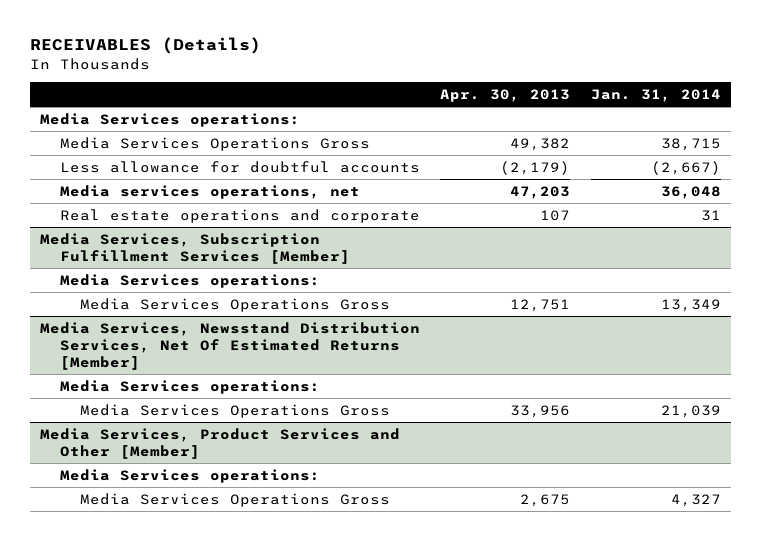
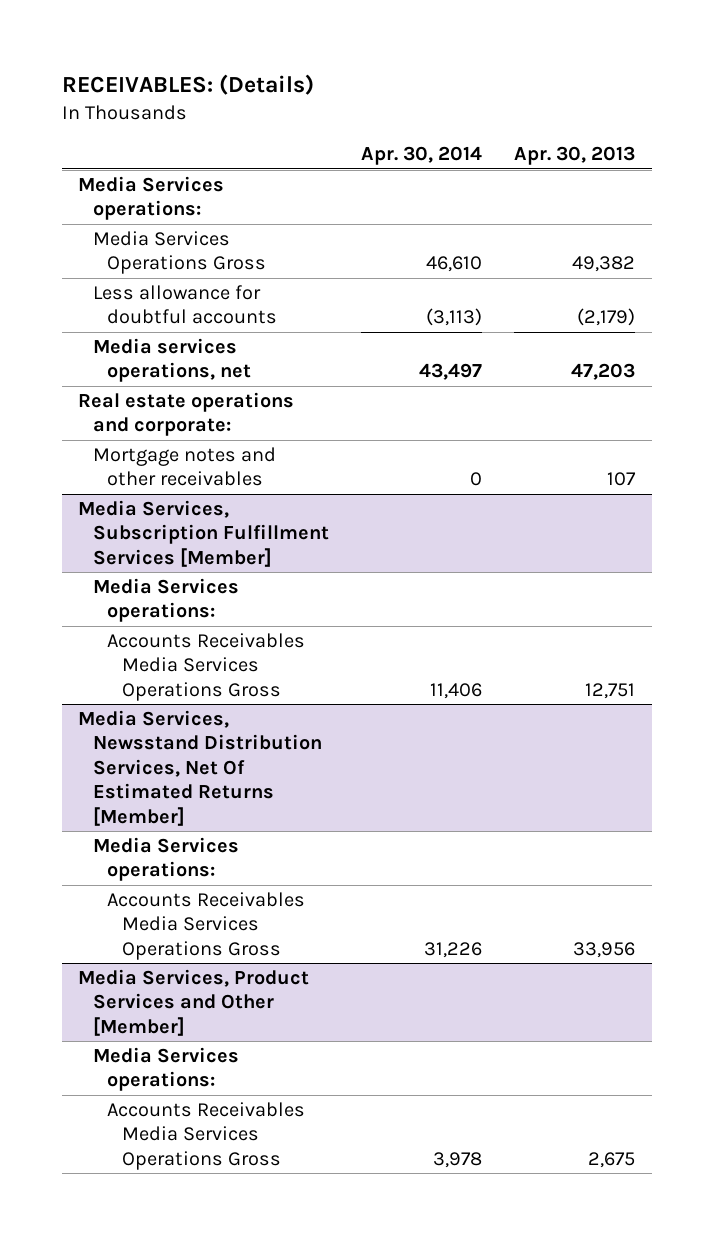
- RECEIVABLES (Details)
+ RECEIVABLES: (Details)
- | Apr. 30, 2013 | Jan. 31, 2014
+ | Apr. 30, 2014 | Apr. 30, 2013
- Real estate operations and corporate | 107 | 31
+ Real estate operations and corporate:
+ Mortgage notes and other receivables | 0 | 107
@ Media Services, Subscription Fulfillment Services [Member]
- Media Services Operations Gross | 12,751 | 13,349
+ Accounts Receivables Media Services Operations Gross | 11,406 | 12,751
@ Media Services, Newsstand Distribution Services, Net Of Estimated Returns [Member]
- Media Services Operations Gross | 33,956 | 21,039
+ Accounts Receivables Media Services Operations Gross | 31,226 | 33,956
@ Media Services, Product Services and Other [Member]
- Media Services Operations Gross | 2,675 | 4,327
+ Accounts Receivables Media Services Operations Gross | 3,978 | 2,675

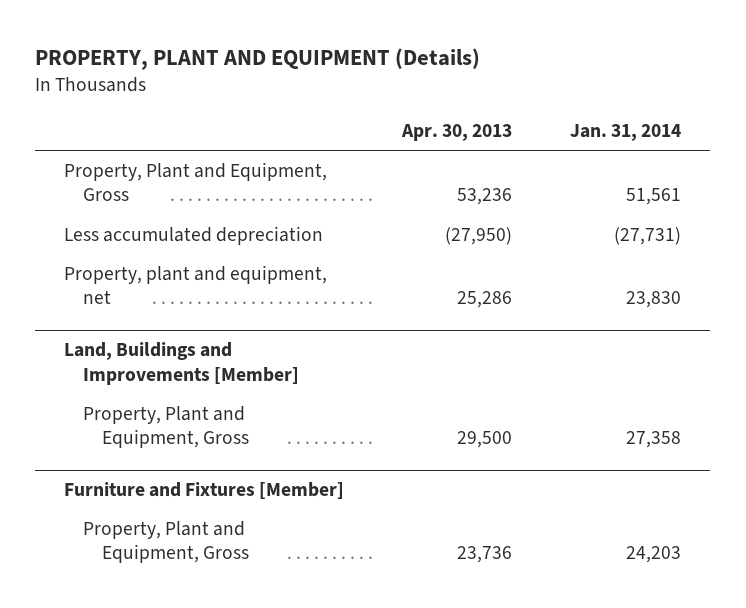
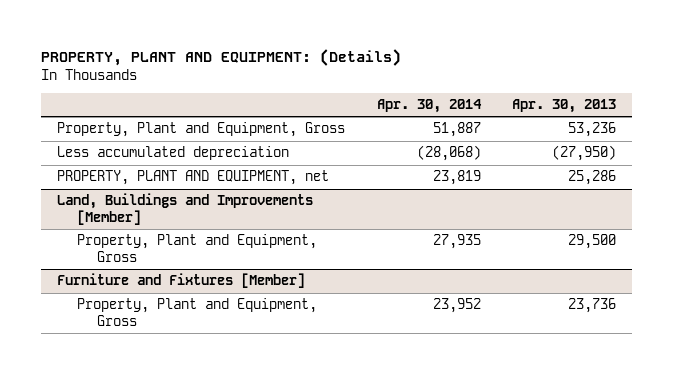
- PROPERTY, PLANT AND EQUIPMENT (Details)
+ PROPERTY, PLANT AND EQUIPMENT: (Details)
- | Apr. 30, 2013 | Jan. 31, 2014
+ | Apr. 30, 2014 | Apr. 30, 2013
- Property, plant and equipment, net | 25,286 | 23,830
+ PROPERTY, PLANT AND EQUIPMENT, net | 23,819 | 25,286

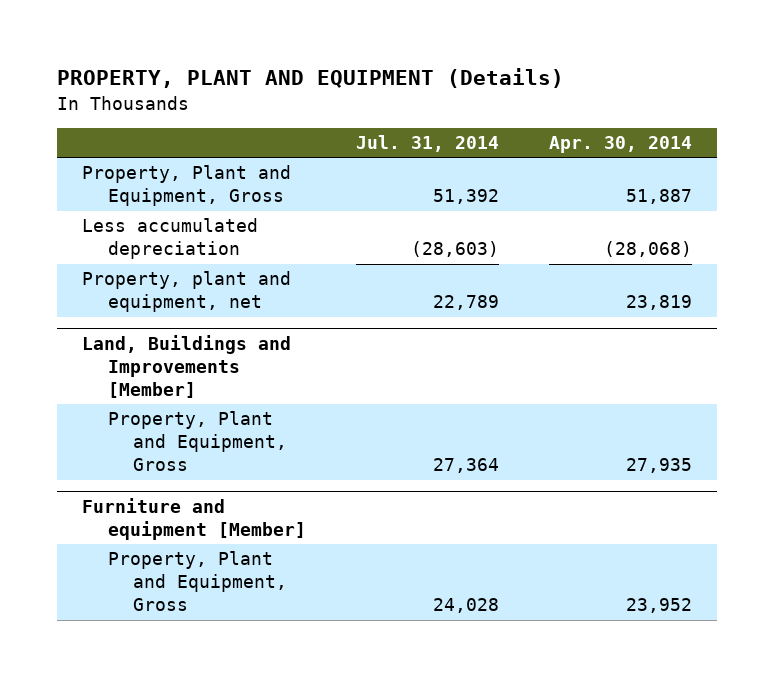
- PROPERTY, PLANT AND EQUIPMENT: (Details)
+ PROPERTY, PLANT AND EQUIPMENT (Details)
- | Apr. 30, 2014 | Apr. 30, 2013
+ | Jul. 31, 2014 | Apr. 30, 2014
- PROPERTY, PLANT AND EQUIPMENT, net | 23,819 | 25,286
+ Property, plant and equipment, net | 22,789 | 23,819
- Furniture and Fixtures [Member]
+ Furniture and equipment [Member]

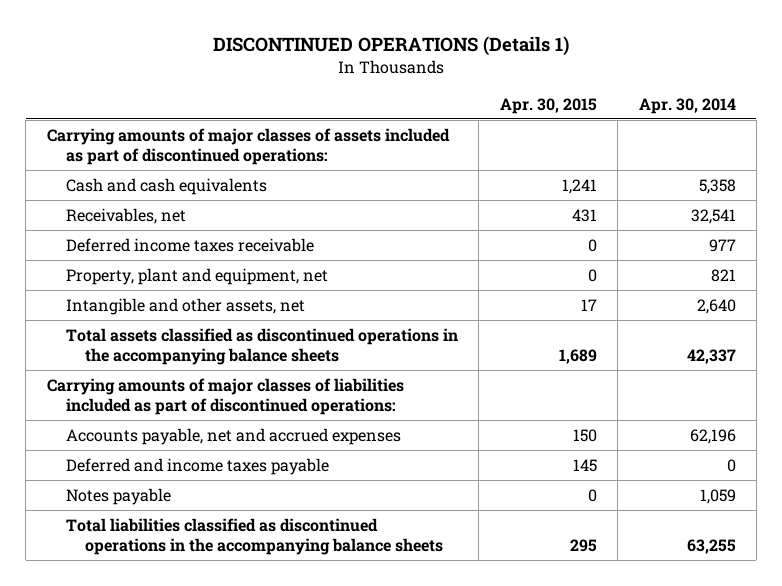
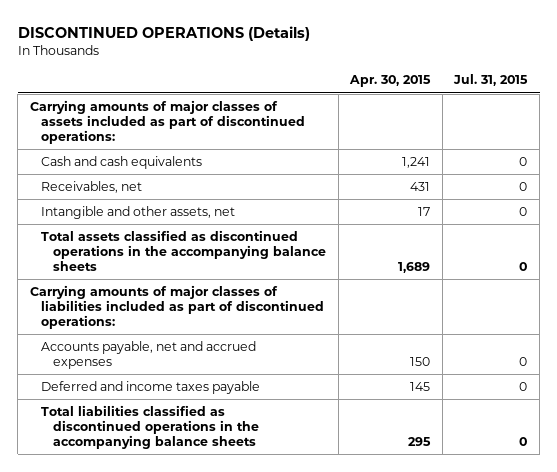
- DISCONTINUED OPERATIONS (Details 1)
+ DISCONTINUED OPERATIONS (Details)
- | Apr. 30, 2015 | Apr. 30, 2014
+ | Apr. 30, 2015 | Jul. 31, 2015
- Deferred income taxes receivable | 0 | 977
- Property, plant and equipment, net | 0 | 821
- Notes payable | 0 | 1,059

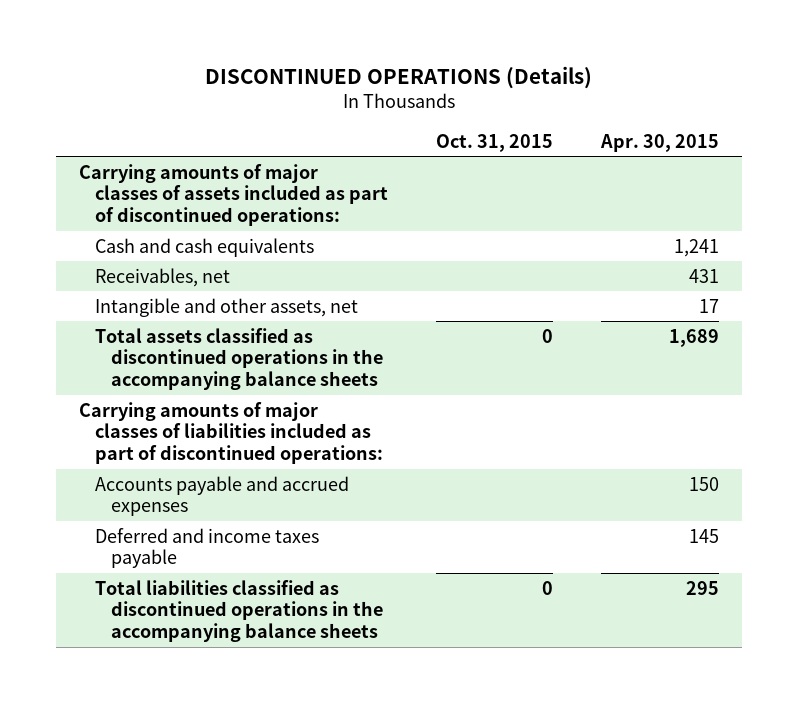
- | Apr. 30, 2015 | Jul. 31, 2015
+ | Oct. 31, 2015 | Apr. 30, 2015
- Accounts payable, net and accrued expenses | 150 | 0
+ Accounts payable and accrued expenses | | 150

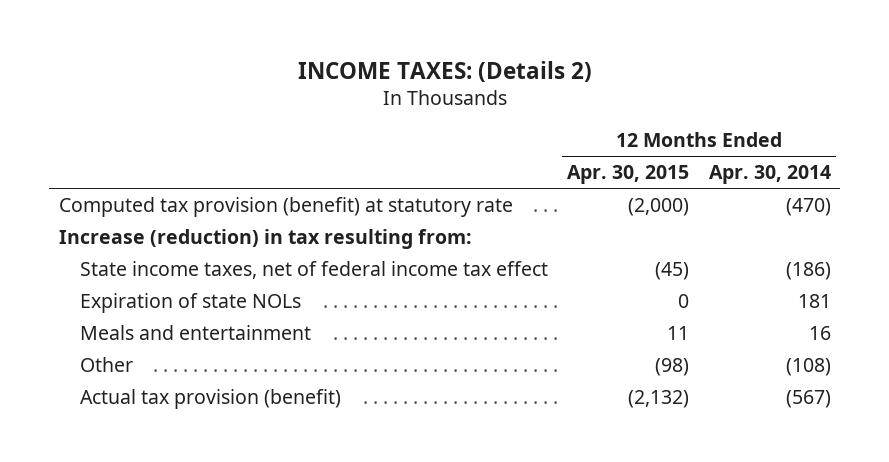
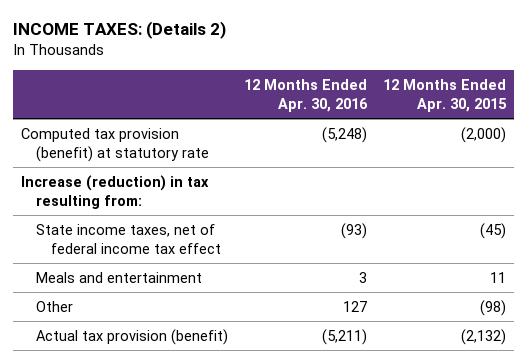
- | 12 Months Ended Apr. 30, 2015 | 12 Months Ended Apr. 30, 2014
+ | 12 Months Ended Apr. 30, 2016 | 12 Months Ended Apr. 30, 2015
- Expiration of state NOLs | 0 | 181

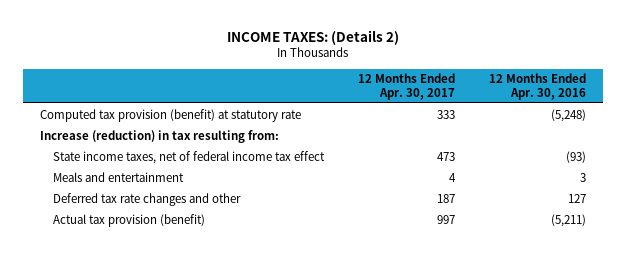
- | 12 Months Ended Apr. 30, 2016 | 12 Months Ended Apr. 30, 2015
+ | 12 Months Ended Apr. 30, 2017 | 12 Months Ended Apr. 30, 2016
- Other | 127 | (98)
+ Deferred tax rate changes and other | 187 | 127

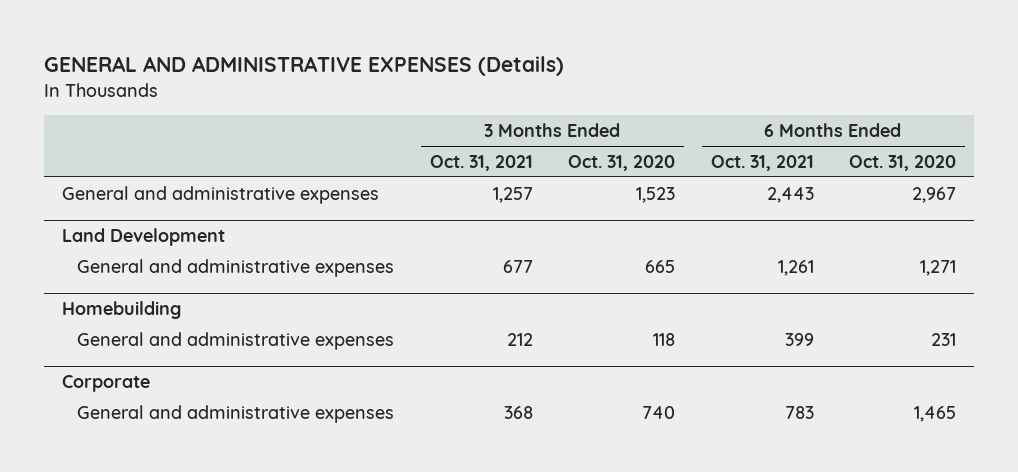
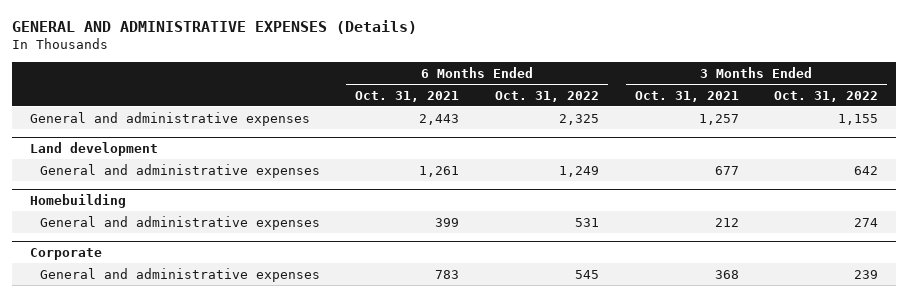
- | 3 Months Ended Oct. 31, 2021 | 3 Months Ended Oct. 31, 2020 | 6 Months Ended Oct. 31, 2021 | 6 Months Ended Oct. 31, 2020
+ | 6 Months Ended Oct. 31, 2021 | 6 Months Ended Oct. 31, 2022 | 3 Months Ended Oct. 31, 2021 | 3 Months Ended Oct. 31, 2022
- Land Development
+ Land development

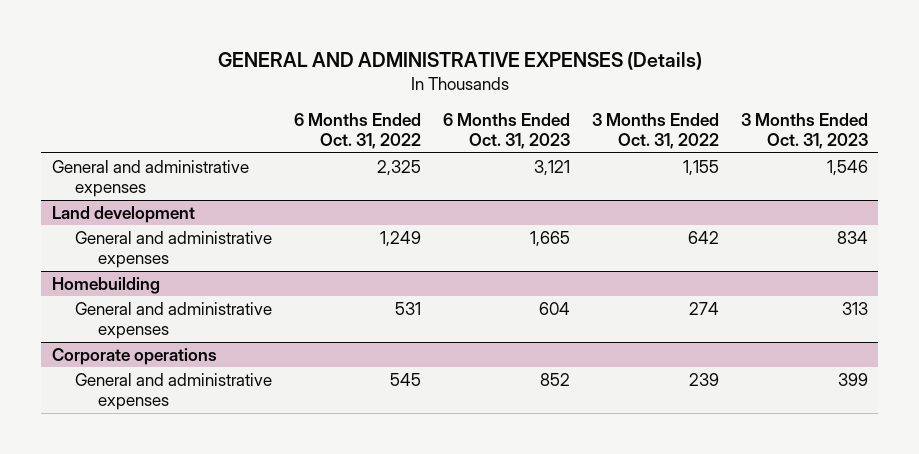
- | 6 Months Ended Oct. 31, 2021 | 6 Months Ended Oct. 31, 2022 | 3 Months Ended Oct. 31, 2021 | 3 Months Ended Oct. 31, 2022
+ | 6 Months Ended Oct. 31, 2022 | 6 Months Ended Oct. 31, 2023 | 3 Months Ended Oct. 31, 2022 | 3 Months Ended Oct. 31, 2023
- Corporate
+ Corporate operations

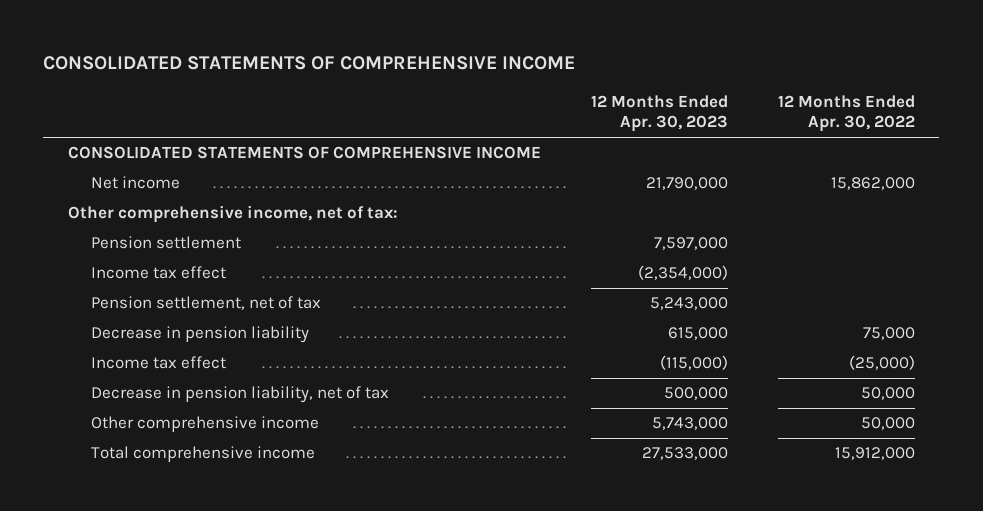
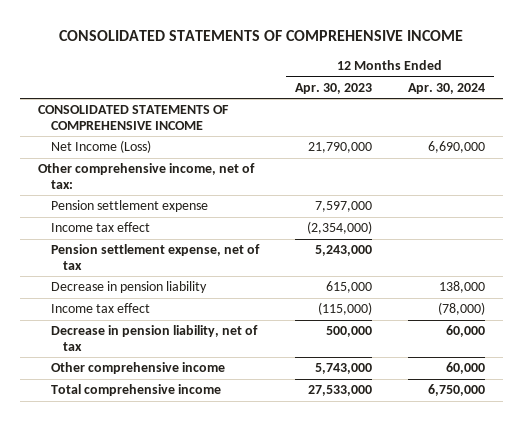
- | 12 Months Ended Apr. 30, 2023 | 12 Months Ended Apr. 30, 2022
+ | 12 Months Ended Apr. 30, 2023 | 12 Months Ended Apr. 30, 2024
- Net income | 21,790,000 | 15,862,000
+ Net Income (Loss) | 21,790,000 | 6,690,000
- Pension settlement | 7,597,000 |
+ Pension settlement expense | 7,597,000 |
- Pension settlement, net of tax | 5,243,000 |
+ Pension settlement expense, net of tax | 5,243,000 |

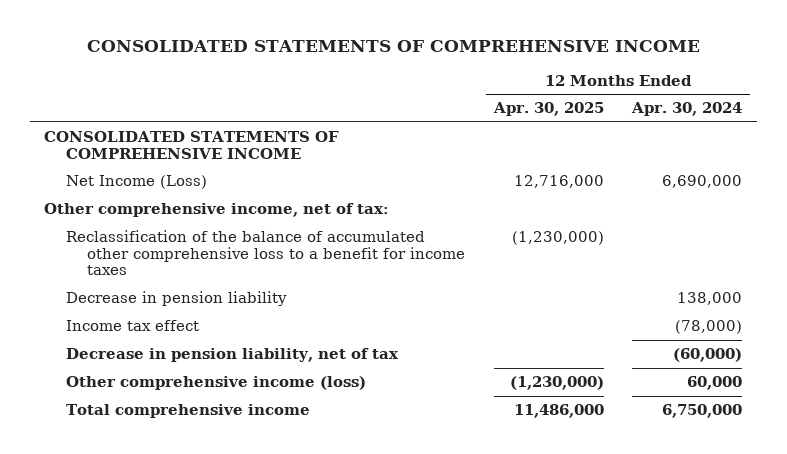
- | 12 Months Ended Apr. 30, 2023 | 12 Months Ended Apr. 30, 2024
+ | 12 Months Ended Apr. 30, 2025 | 12 Months Ended Apr. 30, 2024
- Pension settlement expense | 7,597,000 |
- Income tax effect | (2,354,000) |
- Pension settlement expense, net of tax | 5,243,000 |
+ Reclassification of the balance of accumulated other comprehensive loss to a benefit for income taxes | (1,230,000) |
- Decrease in pension liability, net of tax | 500,000 | 60,000
- Other comprehensive income | 5,743,000 | 60,000
+ Decrease in pension liability, net of tax | | (60,000)
+ Other comprehensive income (loss) | (1,230,000) | 60,000

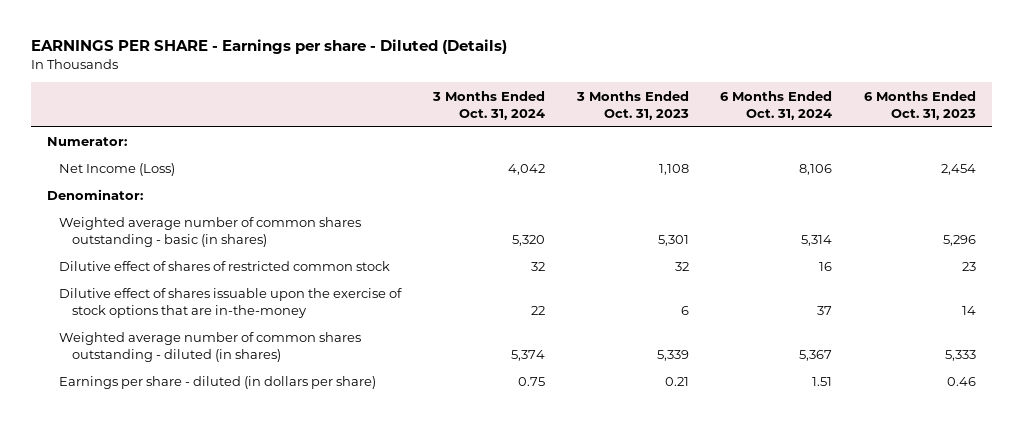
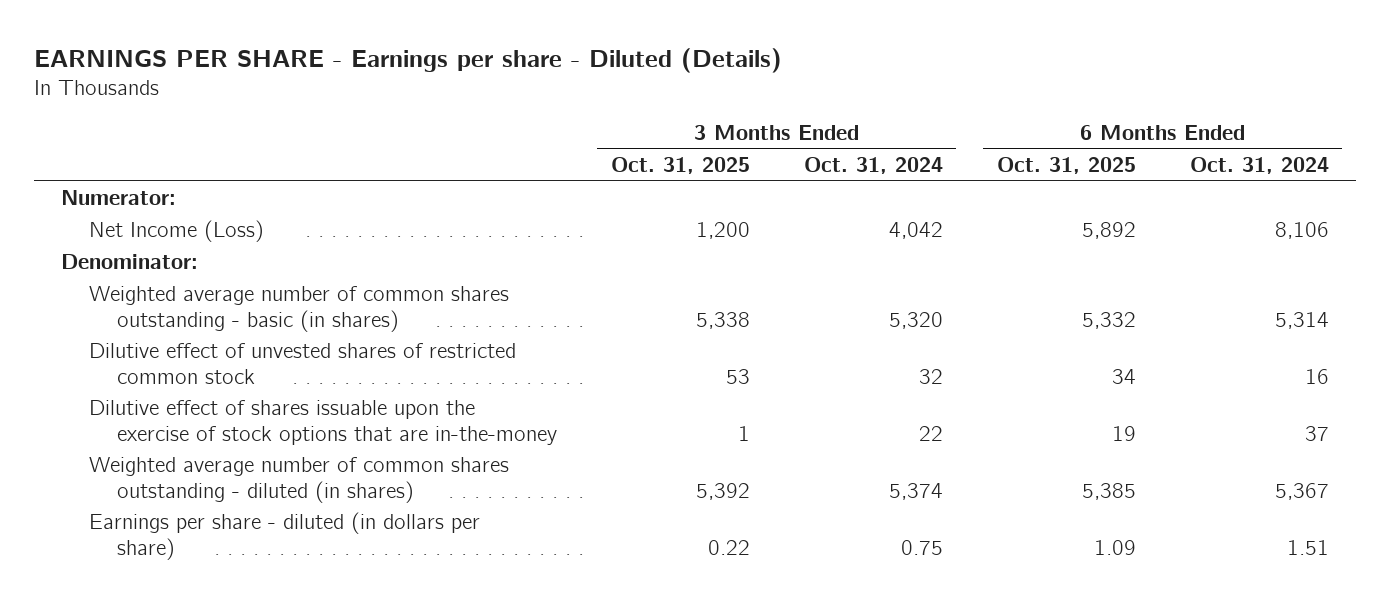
- | 3 Months Ended Oct. 31, 2024 | 3 Months Ended Oct. 31, 2023 | 6 Months Ended Oct. 31, 2024 | 6 Months Ended Oct. 31, 2023
+ | 3 Months Ended Oct. 31, 2025 | 3 Months Ended Oct. 31, 2024 | 6 Months Ended Oct. 31, 2025 | 6 Months Ended Oct. 31, 2024
- Dilutive effect of shares of restricted common stock | 32 | 32 | 16 | 23
+ Dilutive effect of unvested shares of restricted common stock | 53 | 32 | 34 | 16

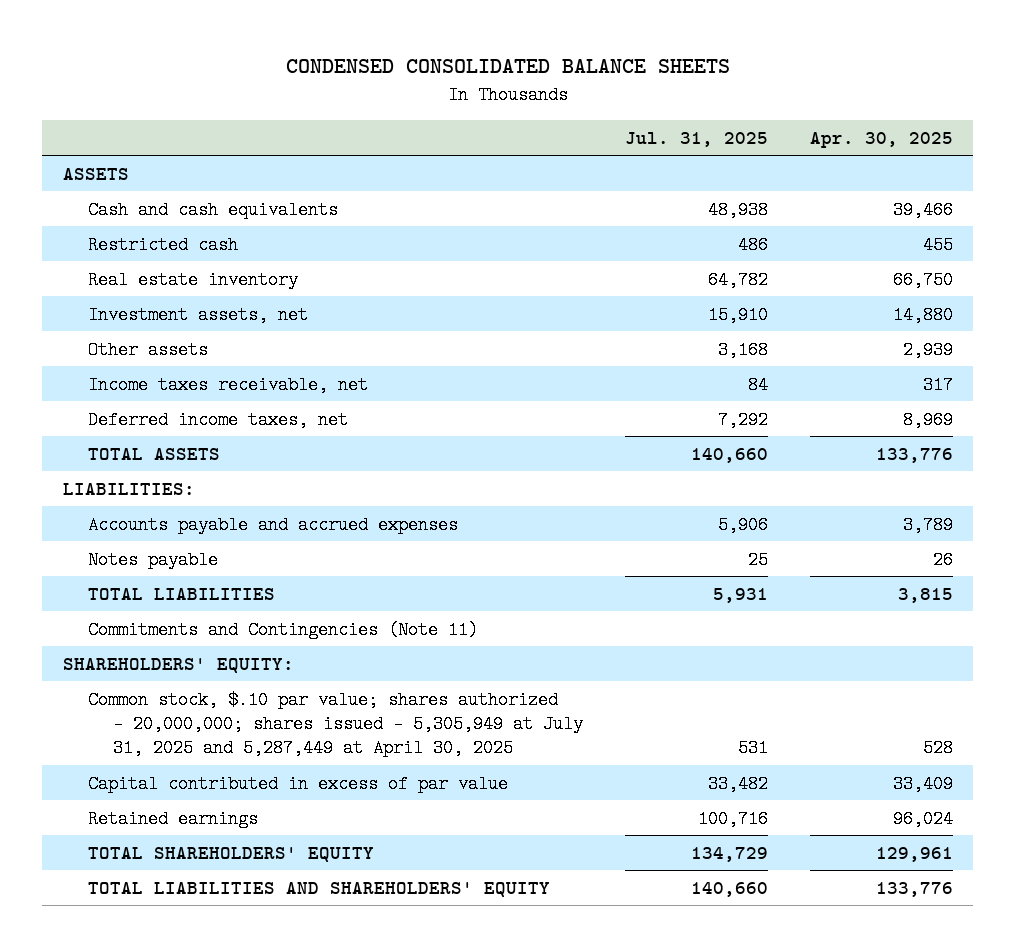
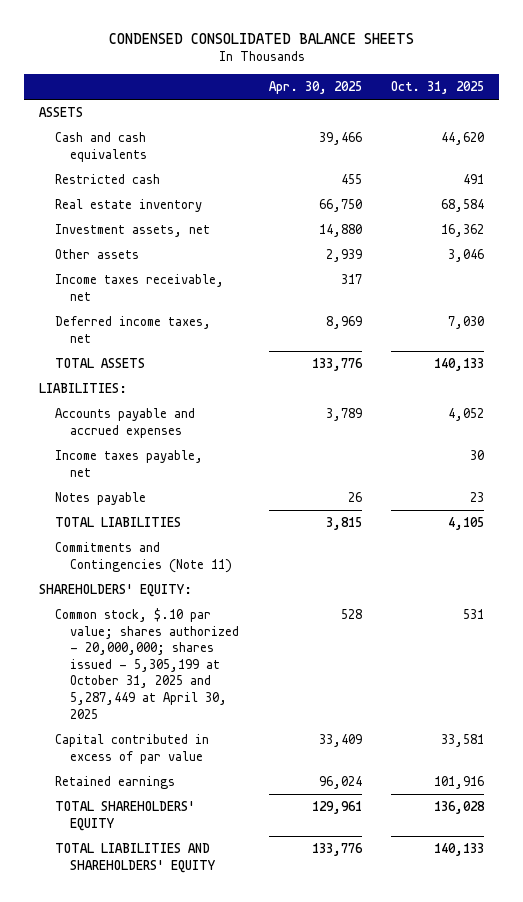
- | Jul. 31, 2025 | Apr. 30, 2025
+ | Apr. 30, 2025 | Oct. 31, 2025
+ Income taxes payable, net | | 30
- Common stock, $.10 par value; shares authorized - 20,000,000; shares issued - 5,305,949 at July 31, 2025 and 5,287,449 at April 30, 2025 | 531 | 528
+ Common stock, $.10 par value; shares authorized - 20,000,000; shares issued - 5,305,199 at October 31, 2025 and 5,287,449 at April 30, 2025 | 528 | 531

